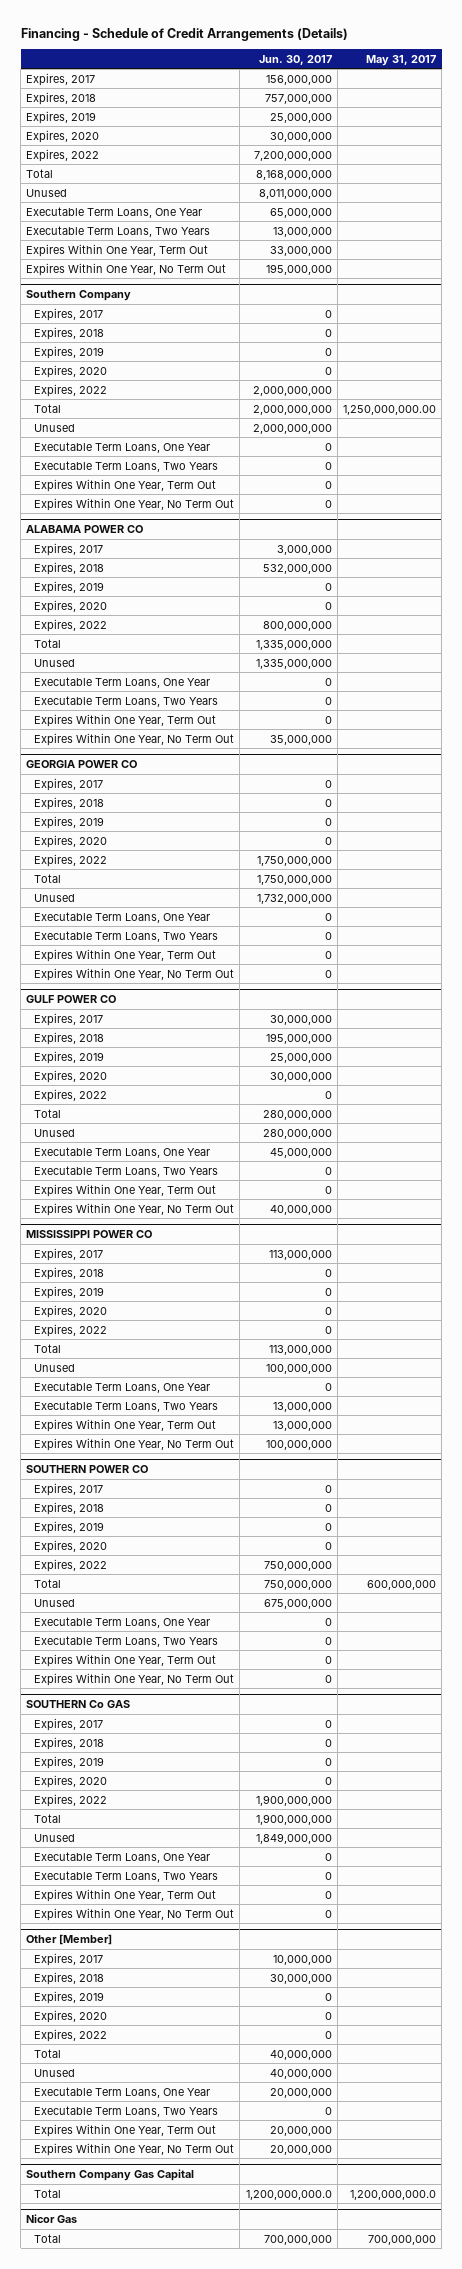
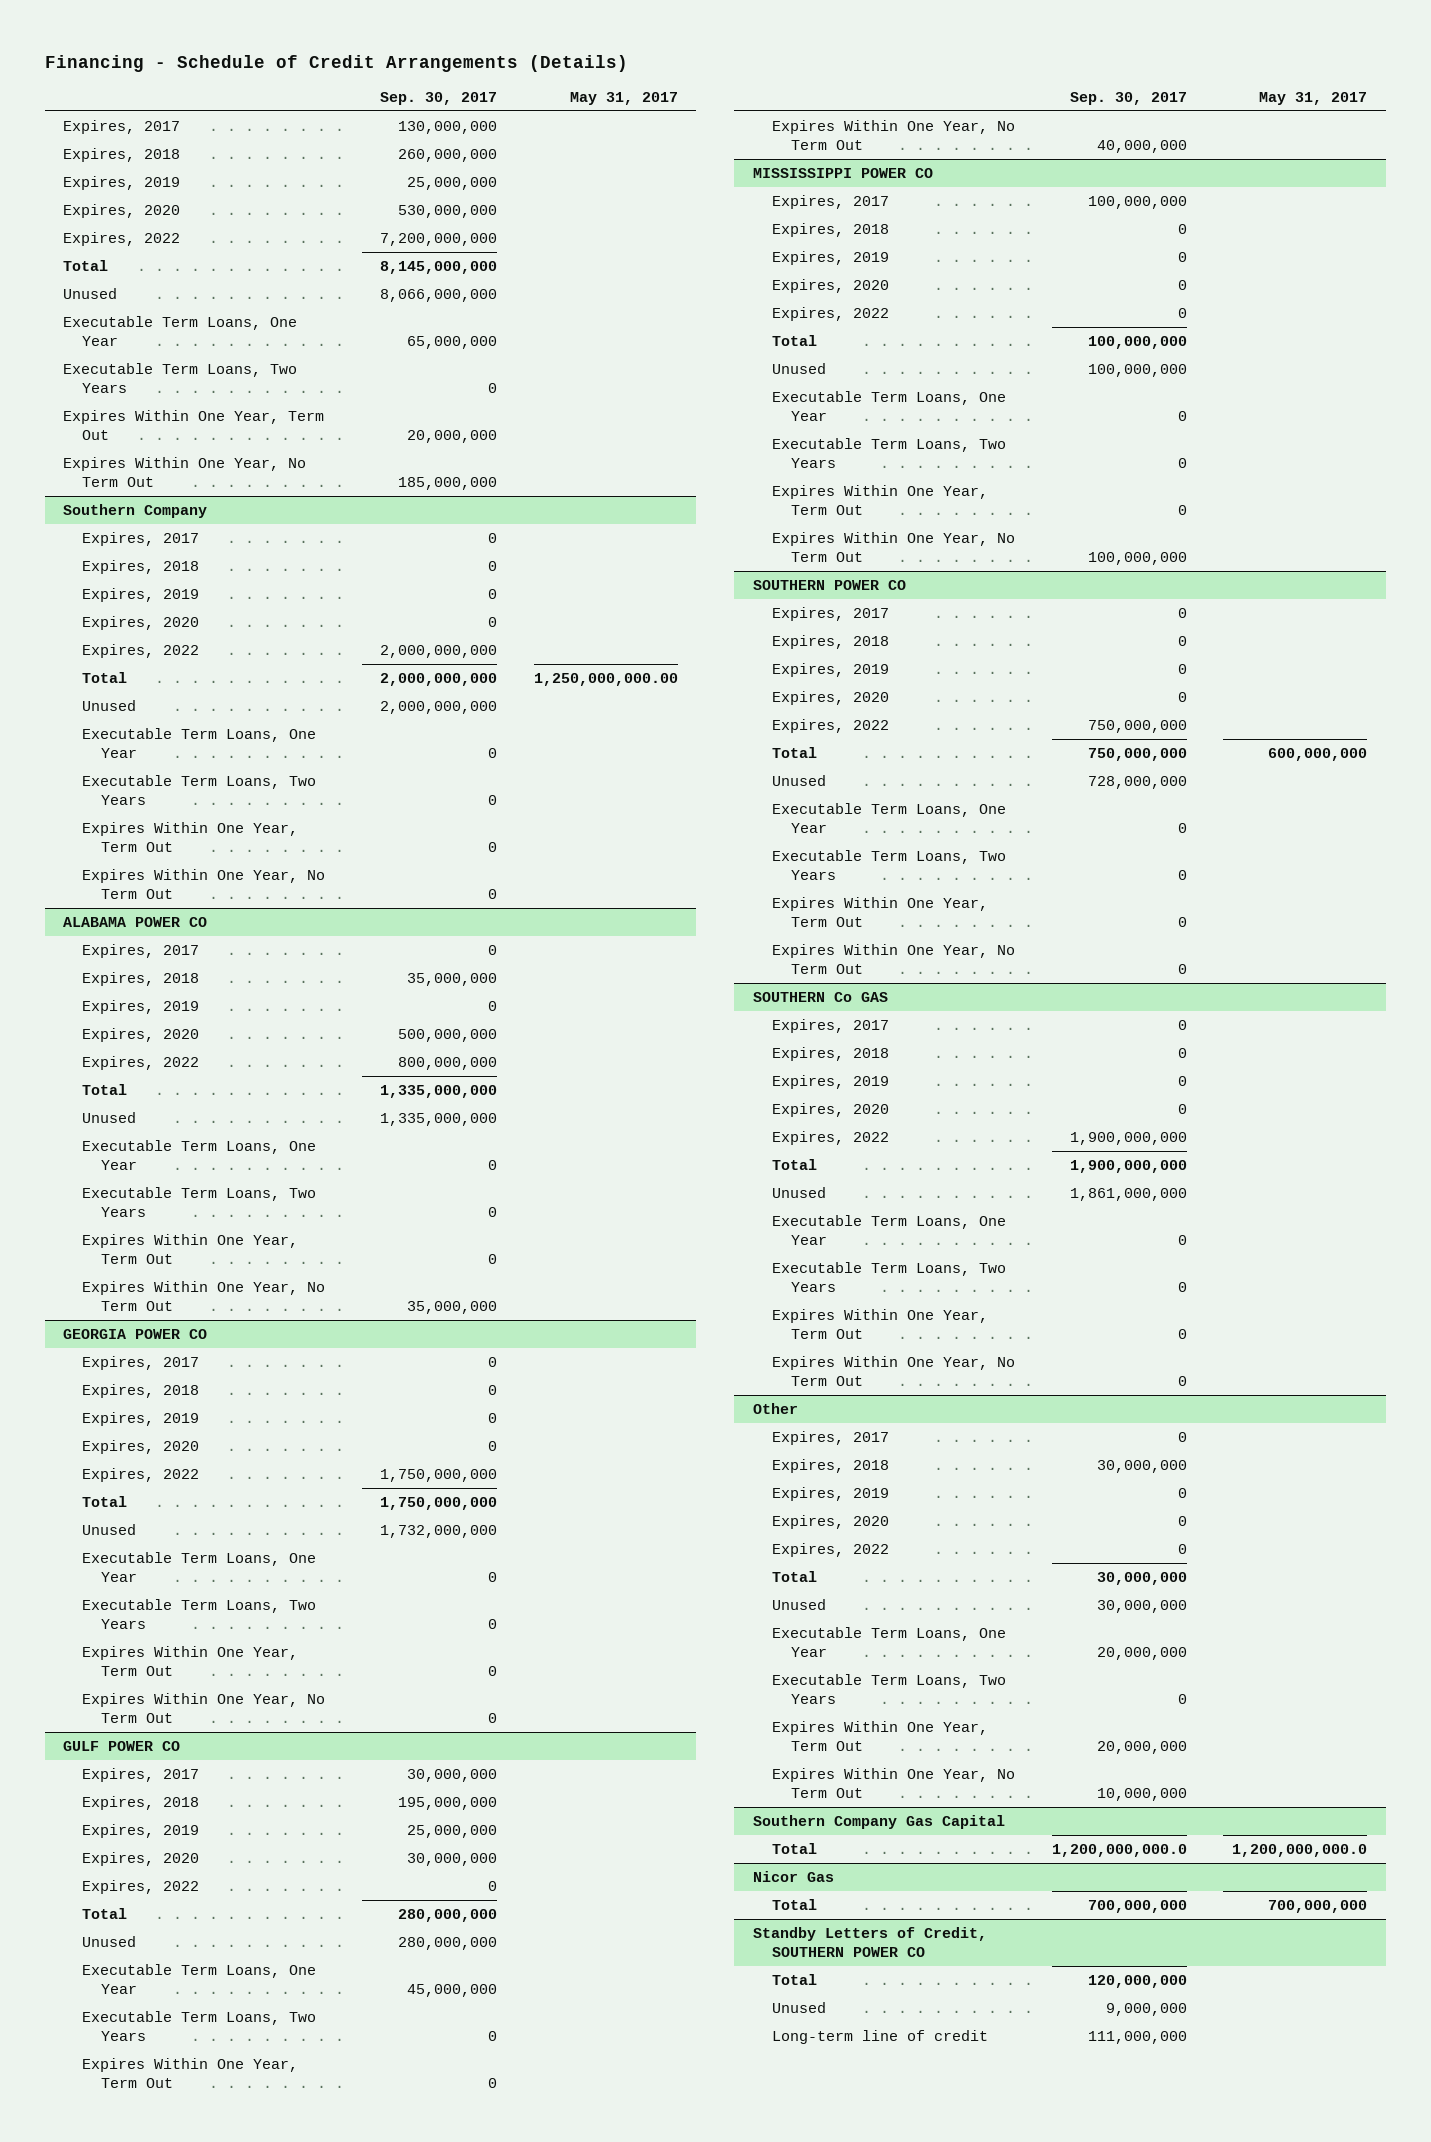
- | Jun. 30, 2017 | May 31, 2017
+ | Sep. 30, 2017 | May 31, 2017
- Other [Member]
+ Other
+ Standby Letters of Credit, SOUTHERN POWER CO
+ Total | 120,000,000 |
+ Unused | 9,000,000 |
+ Long-term line of credit | 111,000,000 |

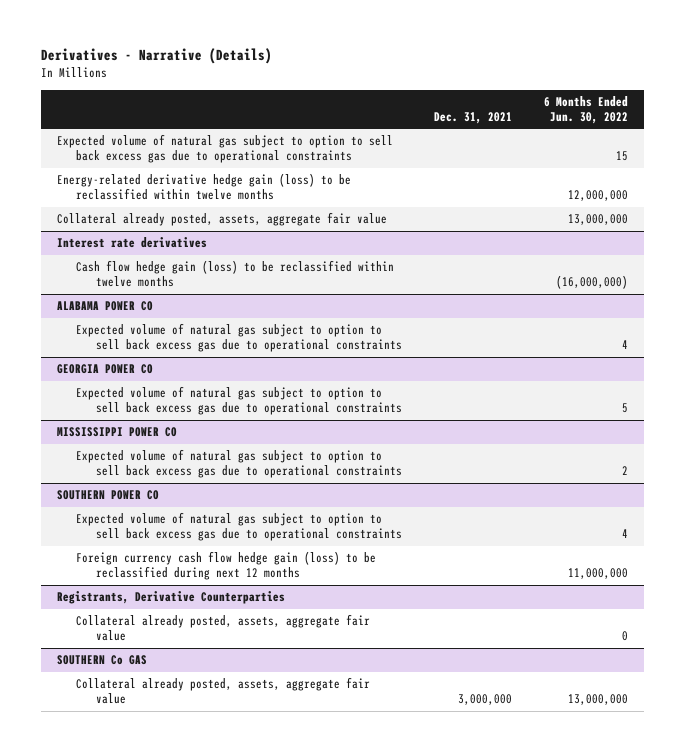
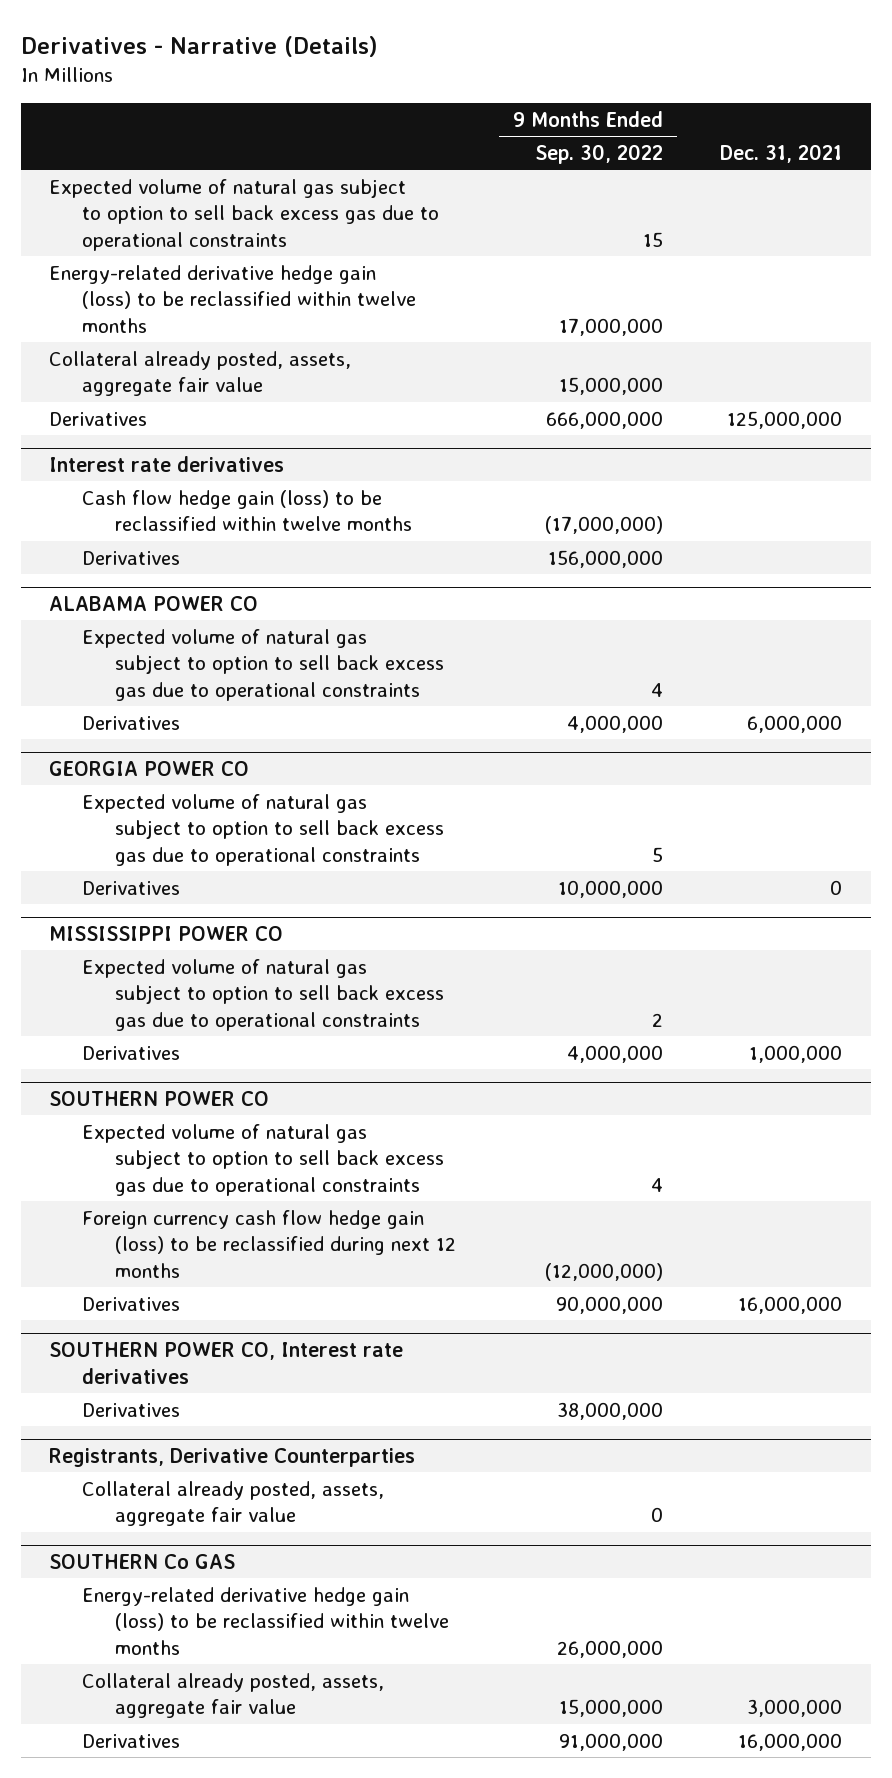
- | Dec. 31, 2021 | 6 Months Ended Jun. 30, 2022
+ | 9 Months Ended Sep. 30, 2022 | Dec. 31, 2021
+ Derivatives | 666,000,000 | 125,000,000
@ Interest rate derivatives
+ Derivatives | 156,000,000 |
@ ALABAMA POWER CO
+ Derivatives | 4,000,000 | 6,000,000
@ GEORGIA POWER CO
+ Derivatives | 10,000,000 | 0
@ MISSISSIPPI POWER CO
+ Derivatives | 4,000,000 | 1,000,000
@ SOUTHERN POWER CO
+ Derivatives | 90,000,000 | 16,000,000
+ SOUTHERN POWER CO, Interest rate derivatives
+ Derivatives | 38,000,000 |
@ SOUTHERN Co GAS
+ Energy-related derivative hedge gain (loss) to be reclassified within twelve months | 26,000,000 |
+ Derivatives | 91,000,000 | 16,000,000

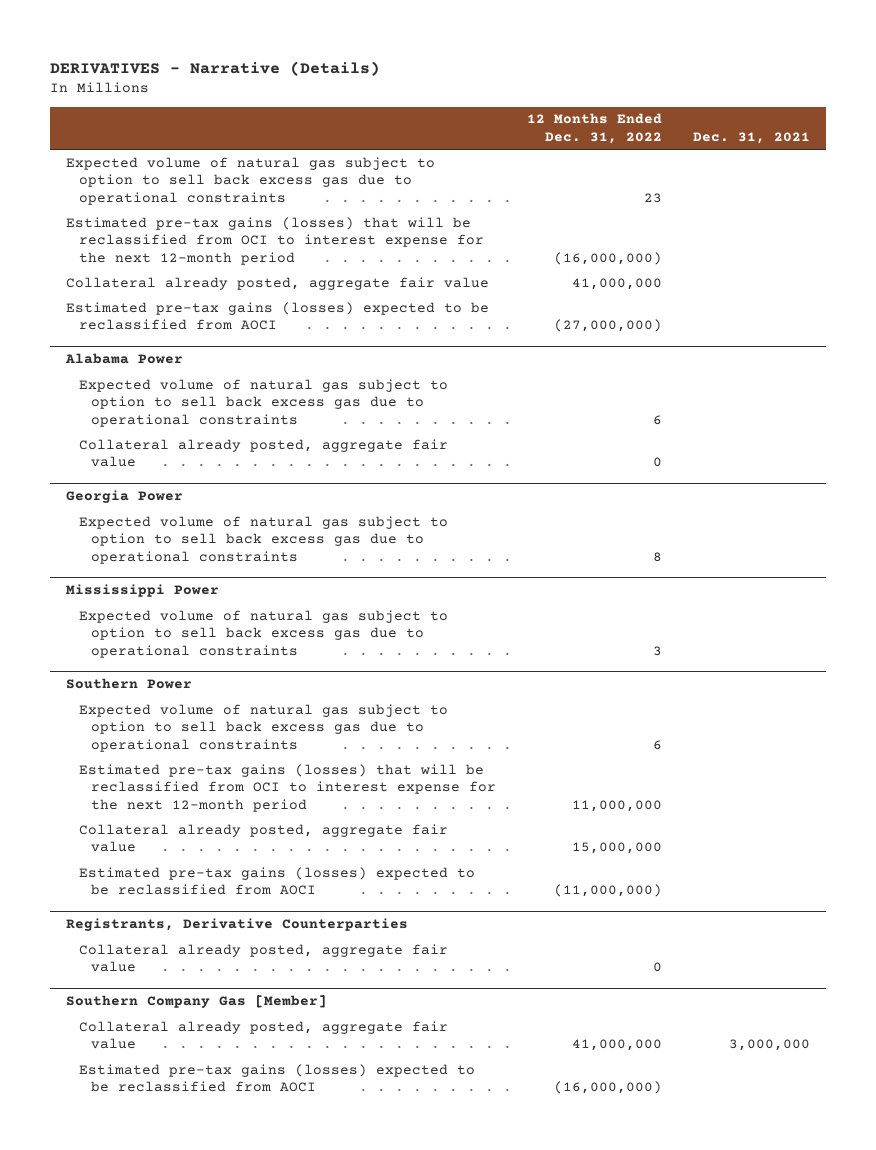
- Derivatives - Narrative (Details)
+ DERIVATIVES - Narrative (Details)
- | 9 Months Ended Sep. 30, 2022 | Dec. 31, 2021
+ | 12 Months Ended Dec. 31, 2022 | Dec. 31, 2021
- Energy-related derivative hedge gain (loss) to be reclassified within twelve months | 17,000,000 |
- Collateral already posted, assets, aggregate fair value | 15,000,000 |
- Derivatives | 666,000,000 | 125,000,000
- Interest rate derivatives
- Cash flow hedge gain (loss) to be reclassified within twelve months | (17,000,000) |
- Derivatives | 156,000,000 |
- ALABAMA POWER CO
+ Estimated pre-tax gains (losses) that will be reclassified from OCI to interest expense for the next 12-month period | (16,000,000) |
+ Collateral already posted, aggregate fair value | 41,000,000 |
+ Estimated pre-tax gains (losses) expected to be reclassified from AOCI | (27,000,000) |
+ Alabama Power
- Derivatives | 4,000,000 | 6,000,000
- GEORGIA POWER CO
+ Collateral already posted, aggregate fair value | 0 |
+ Georgia Power
- Derivatives | 10,000,000 | 0
- MISSISSIPPI POWER CO
+ Mississippi Power
- Derivatives | 4,000,000 | 1,000,000
- SOUTHERN POWER CO
+ Southern Power
- Foreign currency cash flow hedge gain (loss) to be reclassified during next 12 months | (12,000,000) |
- Derivatives | 90,000,000 | 16,000,000
- SOUTHERN POWER CO, Interest rate derivatives
- Derivatives | 38,000,000 |
+ Estimated pre-tax gains (losses) that will be reclassified from OCI to interest expense for the next 12-month period | 11,000,000 |
+ Collateral already posted, aggregate fair value | 15,000,000 |
+ Estimated pre-tax gains (losses) expected to be reclassified from AOCI | (11,000,000) |
@ Registrants, Derivative Counterparties
- Collateral already posted, assets, aggregate fair value | 0 |
- SOUTHERN Co GAS
- Energy-related derivative hedge gain (loss) to be reclassified within twelve months | 26,000,000 |
- Collateral already posted, assets, aggregate fair value | 15,000,000 | 3,000,000
- Derivatives | 91,000,000 | 16,000,000
@ Registrants, Derivative Counterparties
+ Collateral already posted, aggregate fair value | 0 |
+ Southern Company Gas [Member]
+ Collateral already posted, aggregate fair value | 41,000,000 | 3,000,000
+ Estimated pre-tax gains (losses) expected to be reclassified from AOCI | (16,000,000) |

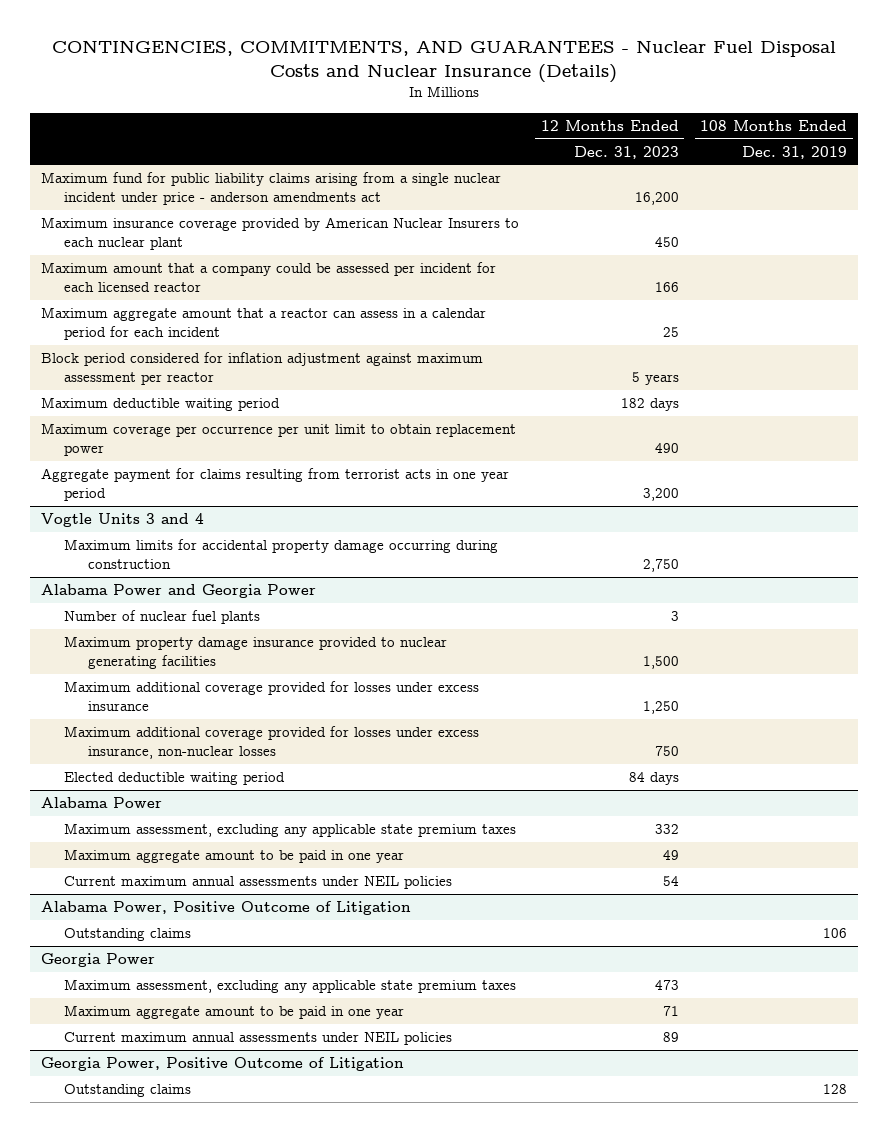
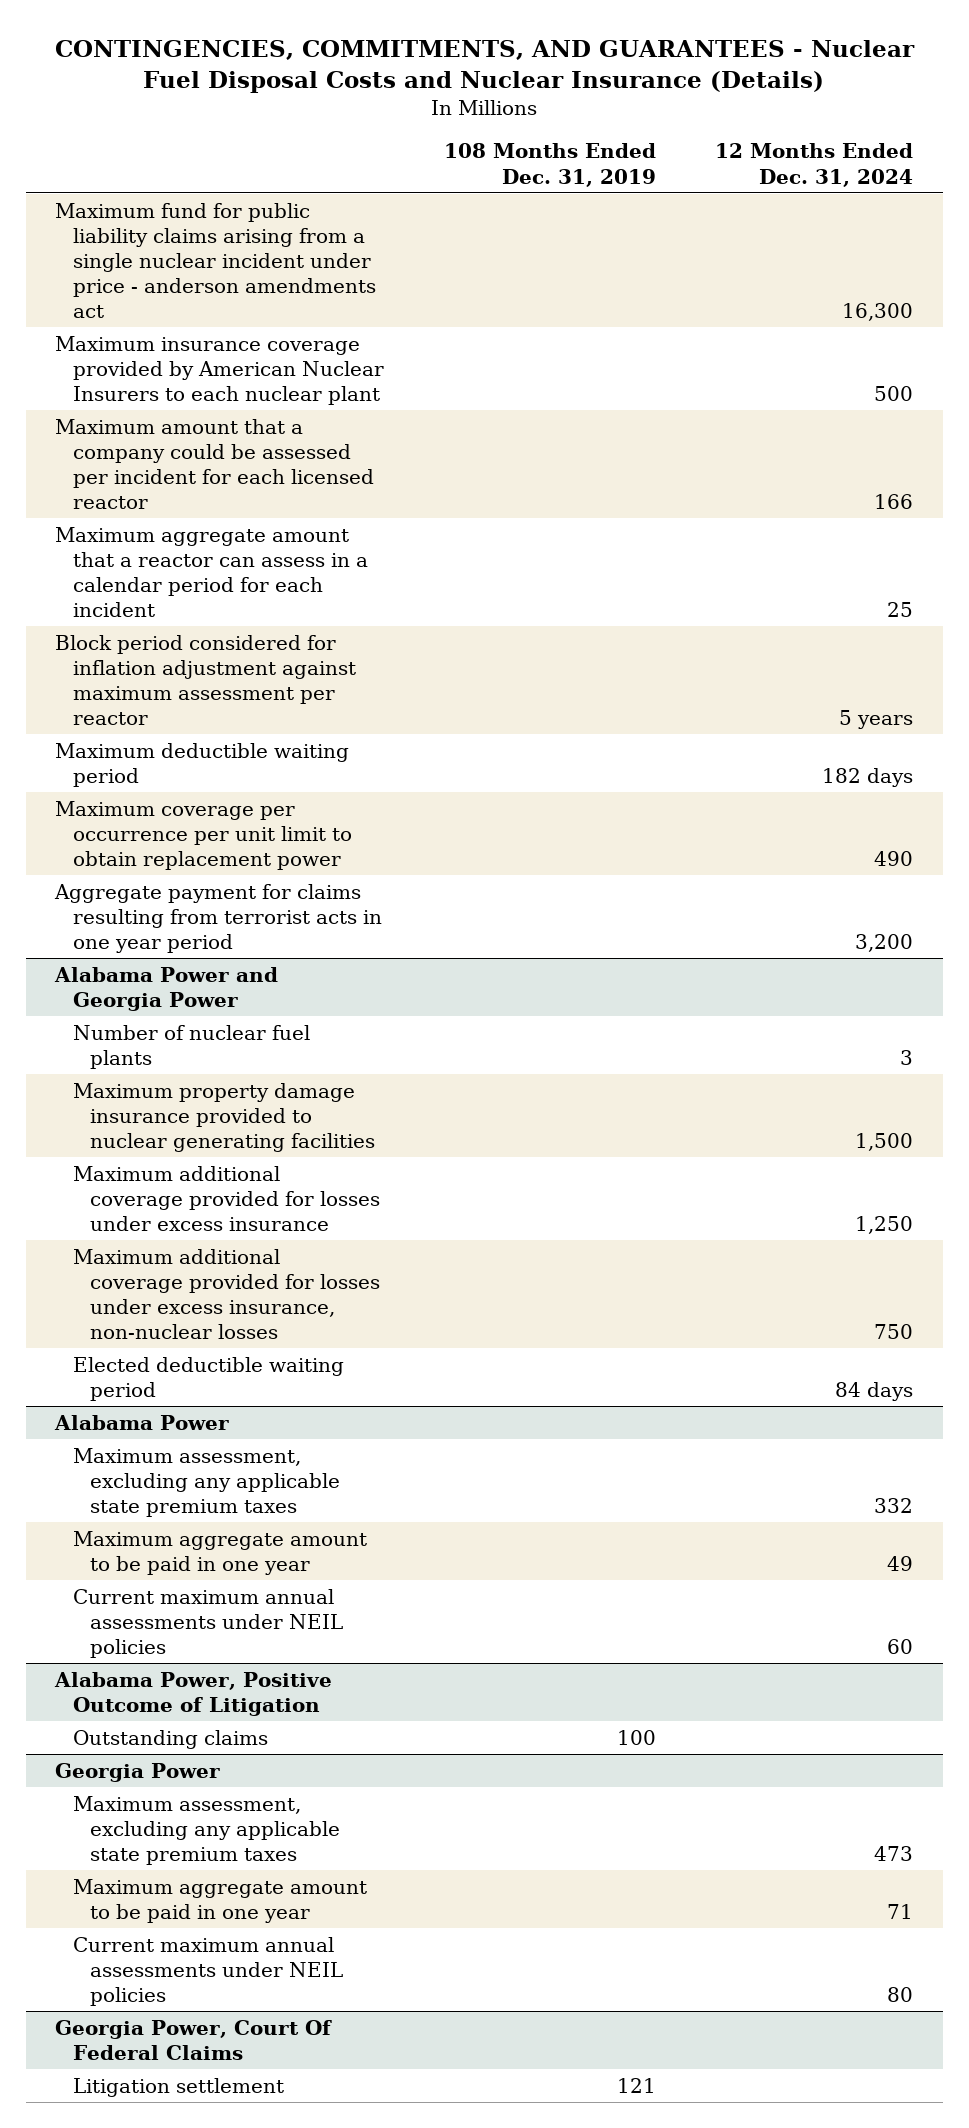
- | 12 Months Ended Dec. 31, 2023 | 108 Months Ended Dec. 31, 2019
+ | 108 Months Ended Dec. 31, 2019 | 12 Months Ended Dec. 31, 2024
- Vogtle Units 3 and 4
- Maximum limits for accidental property damage occurring during construction | 2,750 |
@ Alabama Power, Positive Outcome of Litigation
- Outstanding claims | | 106
+ Outstanding claims | 100 |
- Georgia Power, Positive Outcome of Litigation
- Outstanding claims | | 128
+ Georgia Power, Court Of Federal Claims
+ Litigation settlement | 121 |

